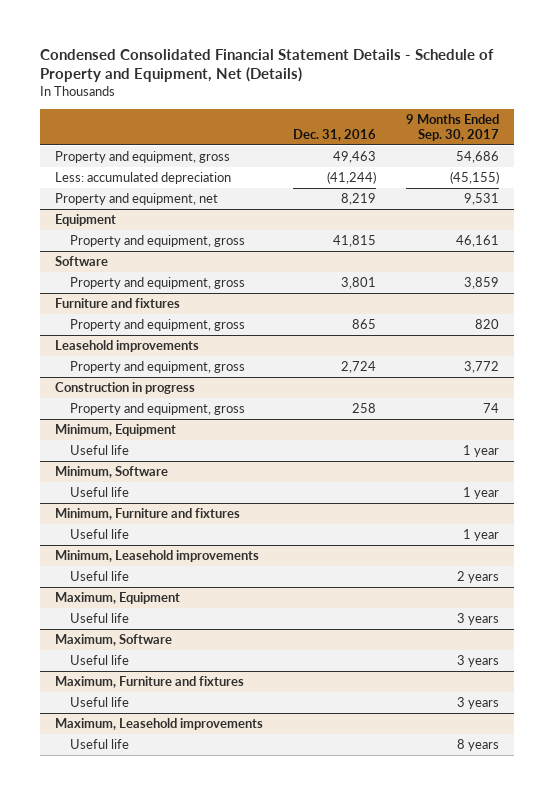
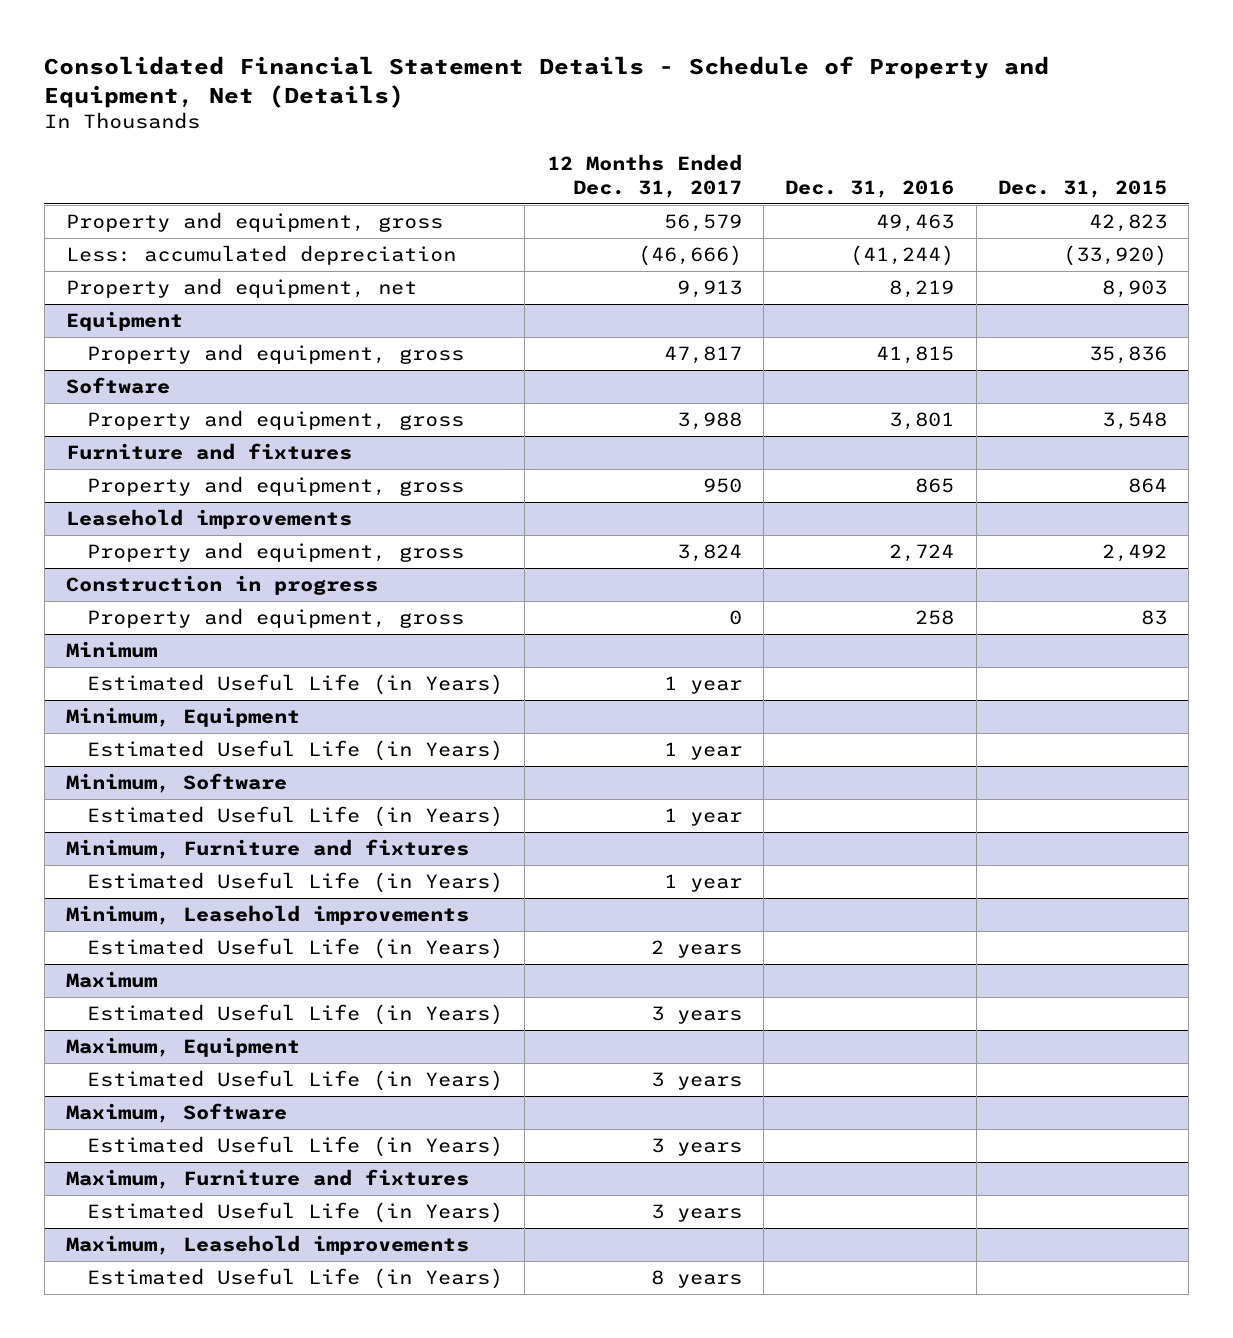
- Condensed Consolidated Financial Statement Details - Schedule of Property and Equipment, Net (Details)
+ Consolidated Financial Statement Details - Schedule of Property and Equipment, Net (Details)
- | Dec. 31, 2016 | 9 Months Ended Sep. 30, 2017
+ | 12 Months Ended Dec. 31, 2017 | Dec. 31, 2016 | Dec. 31, 2015
+ Minimum
+ Estimated Useful Life (in Years) | 1 year | |
@ Minimum, Equipment
- Useful life | | 1 year
+ Estimated Useful Life (in Years) | 1 year | |
@ Minimum, Software
- Useful life | | 1 year
+ Estimated Useful Life (in Years) | 1 year | |
@ Minimum, Furniture and fixtures
- Useful life | | 1 year
+ Estimated Useful Life (in Years) | 1 year | |
@ Minimum, Leasehold improvements
- Useful life | | 2 years
+ Estimated Useful Life (in Years) | 2 years | |
+ Maximum
+ Estimated Useful Life (in Years) | 3 years | |
@ Maximum, Equipment
- Useful life | | 3 years
+ Estimated Useful Life (in Years) | 3 years | |
@ Maximum, Software
- Useful life | | 3 years
+ Estimated Useful Life (in Years) | 3 years | |
@ Maximum, Furniture and fixtures
- Useful life | | 3 years
+ Estimated Useful Life (in Years) | 3 years | |
@ Maximum, Leasehold improvements
- Useful life | | 8 years
+ Estimated Useful Life (in Years) | 8 years | |

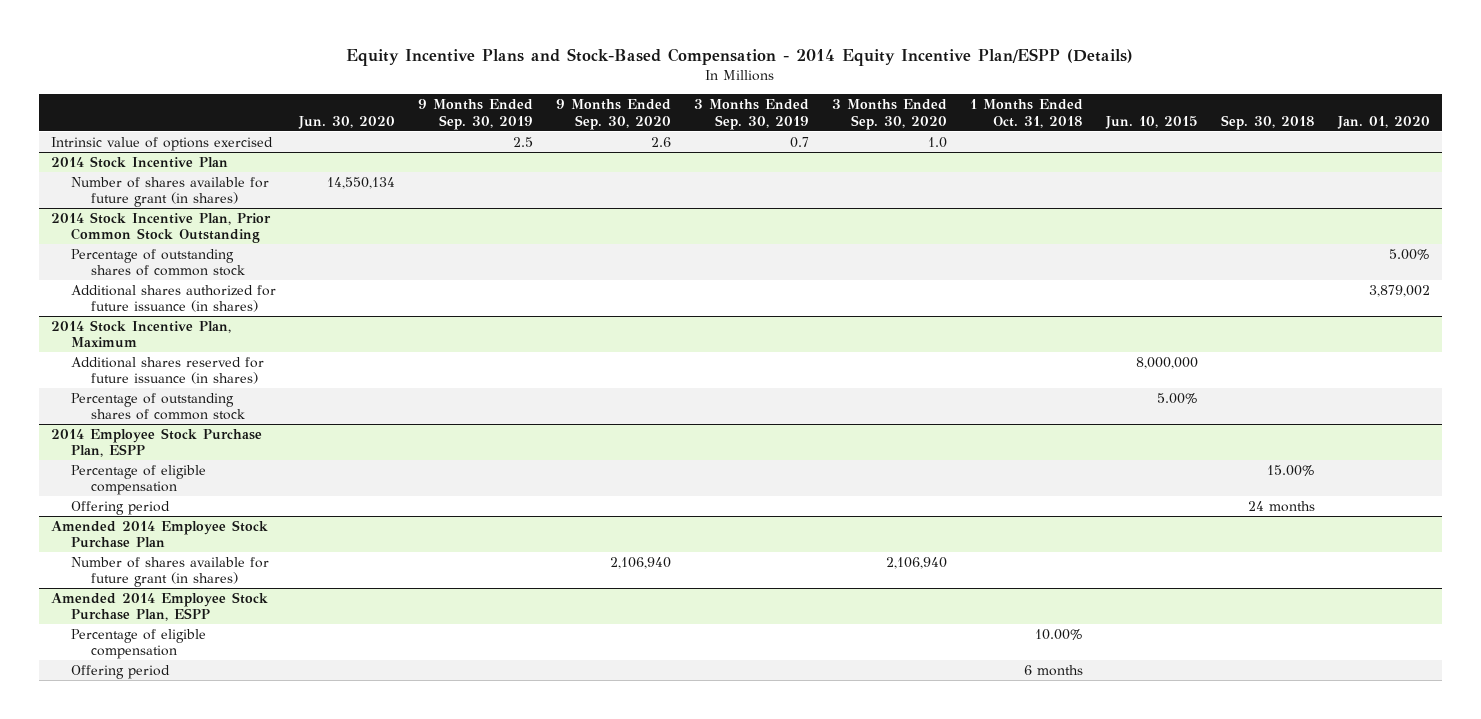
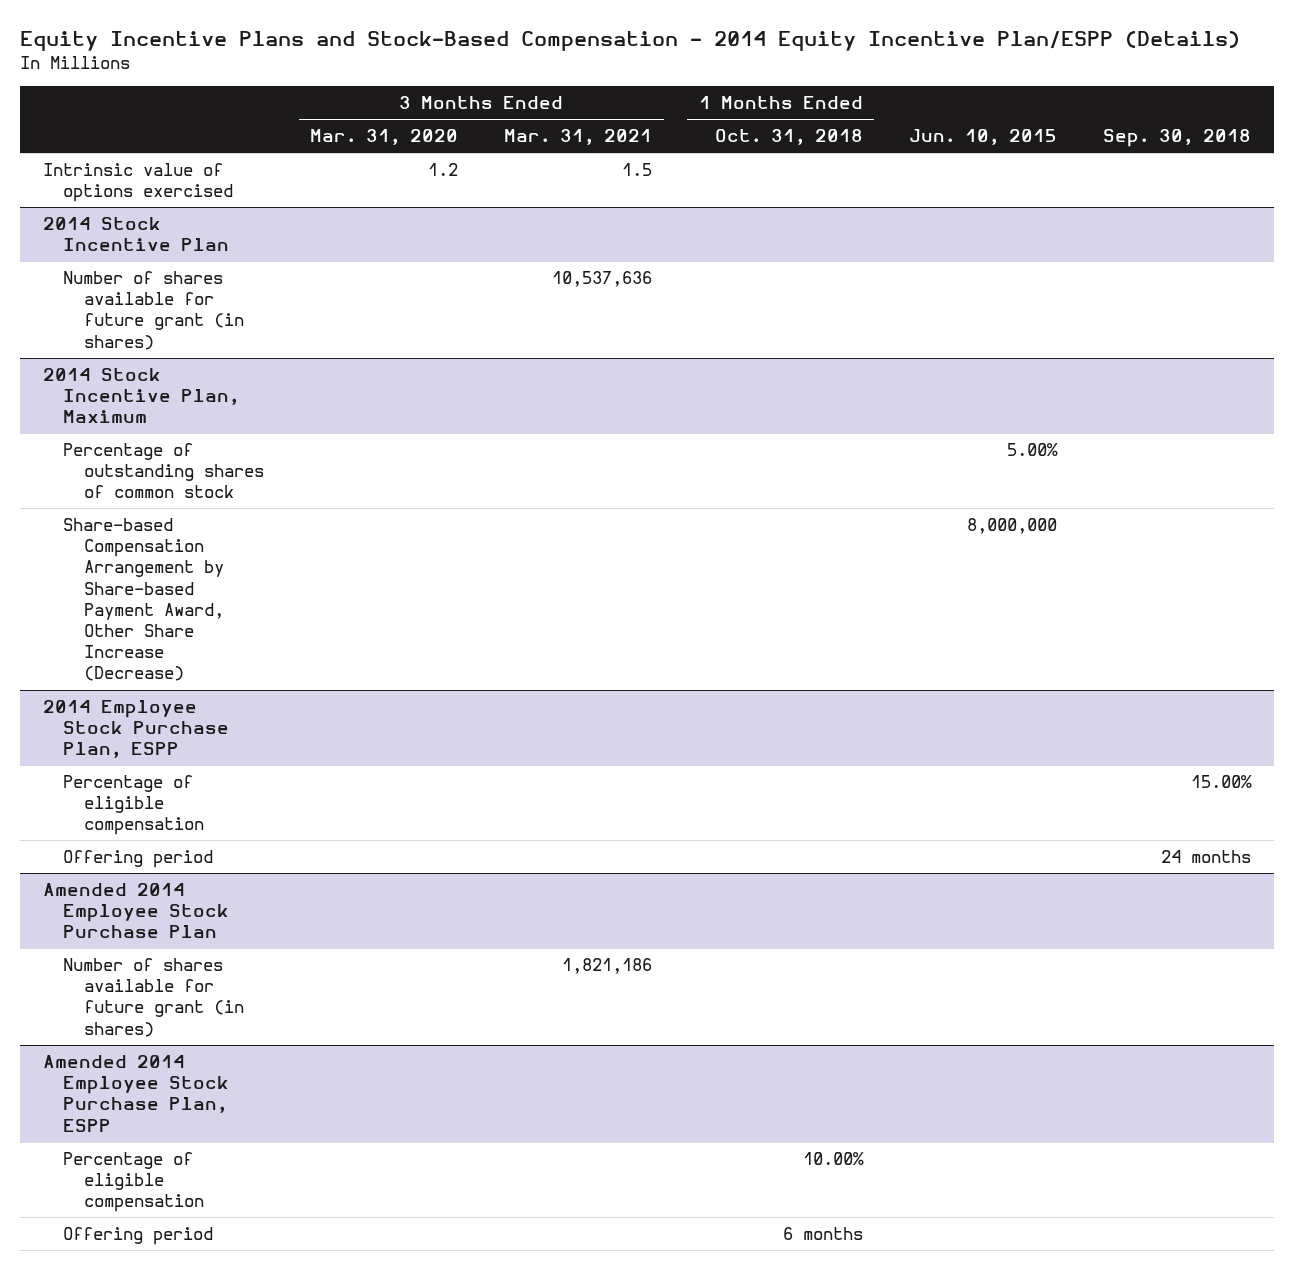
- | Jun. 30, 2020 | 9 Months Ended Sep. 30, 2019 | 9 Months Ended Sep. 30, 2020 | 3 Months Ended Sep. 30, 2019 | 3 Months Ended Sep. 30, 2020 | 1 Months Ended Oct. 31, 2018 | Jun. 10, 2015 | Sep. 30, 2018 | Jan. 01, 2020
+ | 3 Months Ended Mar. 31, 2020 | 3 Months Ended Mar. 31, 2021 | 1 Months Ended Oct. 31, 2018 | Jun. 10, 2015 | Sep. 30, 2018
- 2014 Stock Incentive Plan, Prior Common Stock Outstanding
- Percentage of outstanding shares of common stock | | | | | | | | | 5.00%
- Additional shares authorized for future issuance (in shares) | | | | | | | | | 3,879,002
@ 2014 Stock Incentive Plan, Maximum
- Additional shares reserved for future issuance (in shares) | | | | | | | 8,000,000 | |
+ Share-based Compensation Arrangement by Share-based Payment Award, Other Share Increase (Decrease) | | | | 8,000,000 |

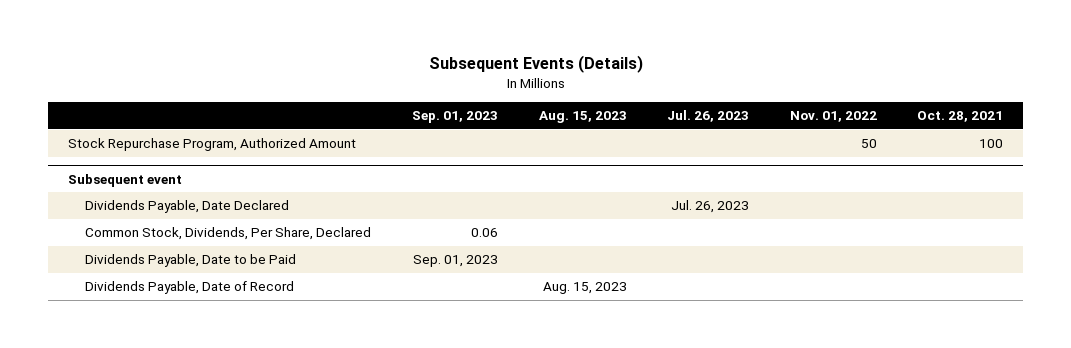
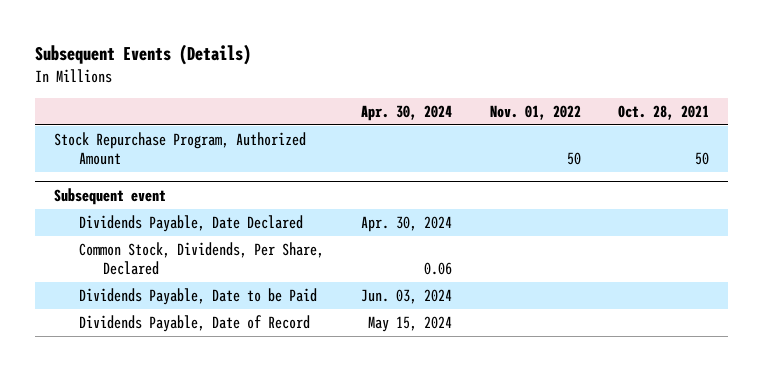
- | Sep. 01, 2023 | Aug. 15, 2023 | Jul. 26, 2023 | Nov. 01, 2022 | Oct. 28, 2021
+ | Apr. 30, 2024 | Nov. 01, 2022 | Oct. 28, 2021
- Stock Repurchase Program, Authorized Amount | | | | 50 | 100
+ Stock Repurchase Program, Authorized Amount | | 50 | 50

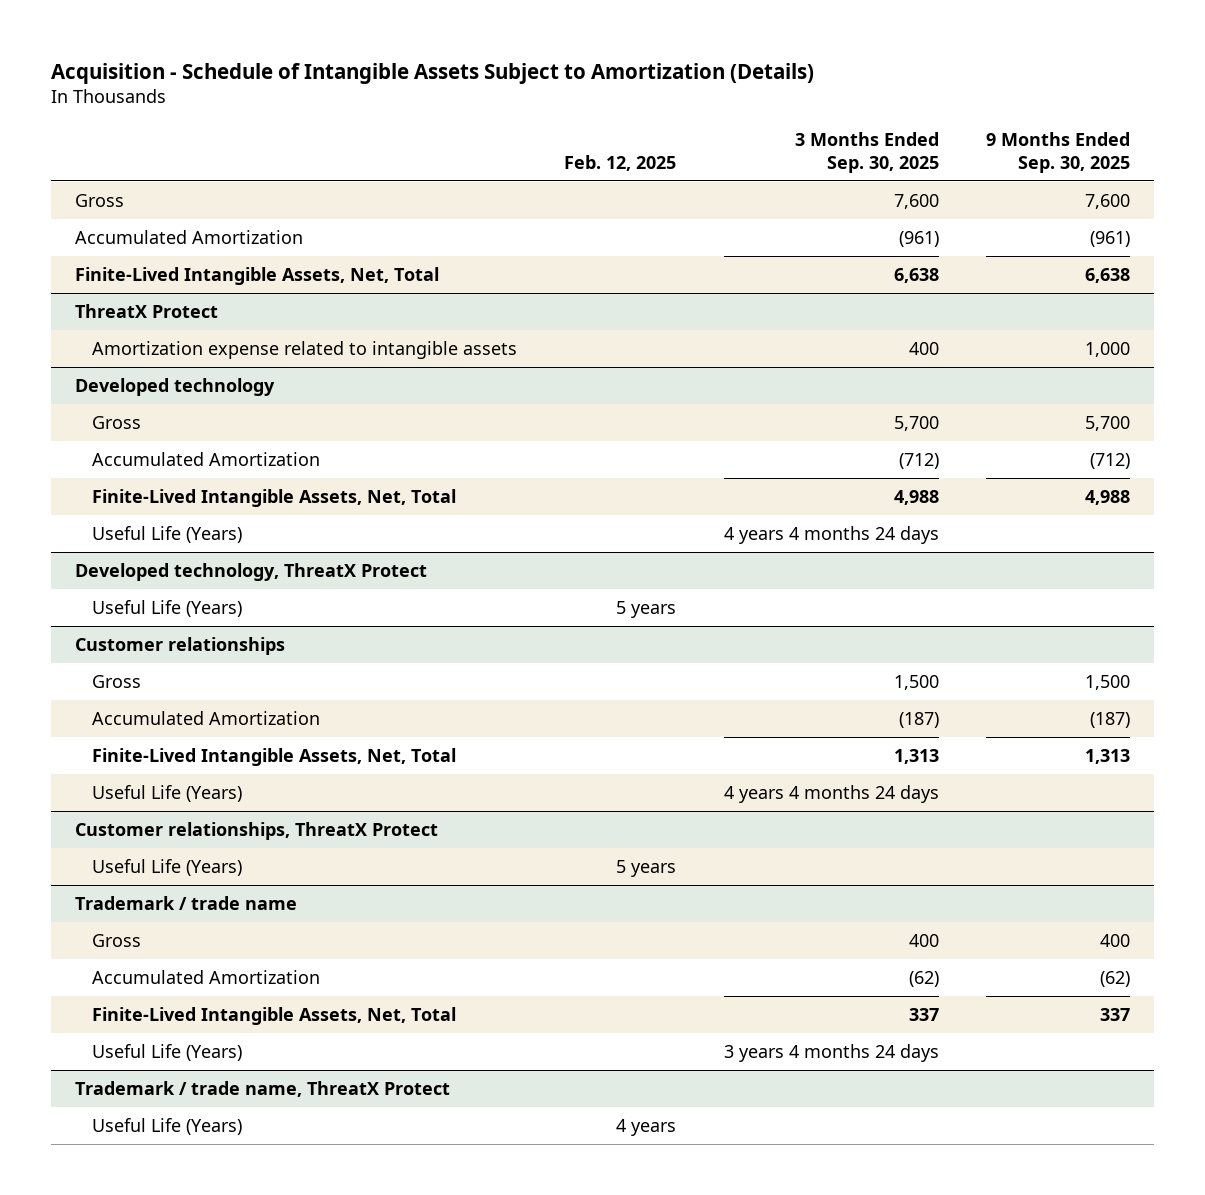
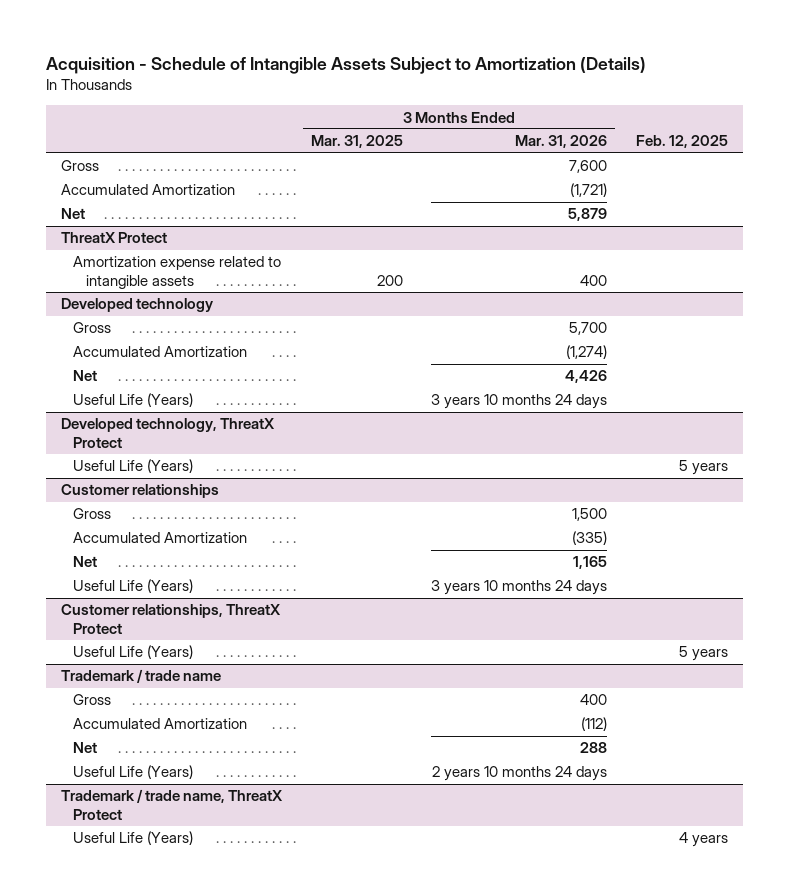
- | Feb. 12, 2025 | 3 Months Ended Sep. 30, 2025 | 9 Months Ended Sep. 30, 2025
+ | 3 Months Ended Mar. 31, 2025 | 3 Months Ended Mar. 31, 2026 | Feb. 12, 2025
- Finite-Lived Intangible Assets, Net, Total | | 6,638 | 6,638
+ Net | | 5,879 |
@ Developed technology
- Finite-Lived Intangible Assets, Net, Total | | 4,988 | 4,988
+ Net | | 4,426 |
@ Customer relationships
- Finite-Lived Intangible Assets, Net, Total | | 1,313 | 1,313
+ Net | | 1,165 |
@ Trademark / trade name
- Finite-Lived Intangible Assets, Net, Total | | 337 | 337
+ Net | | 288 |

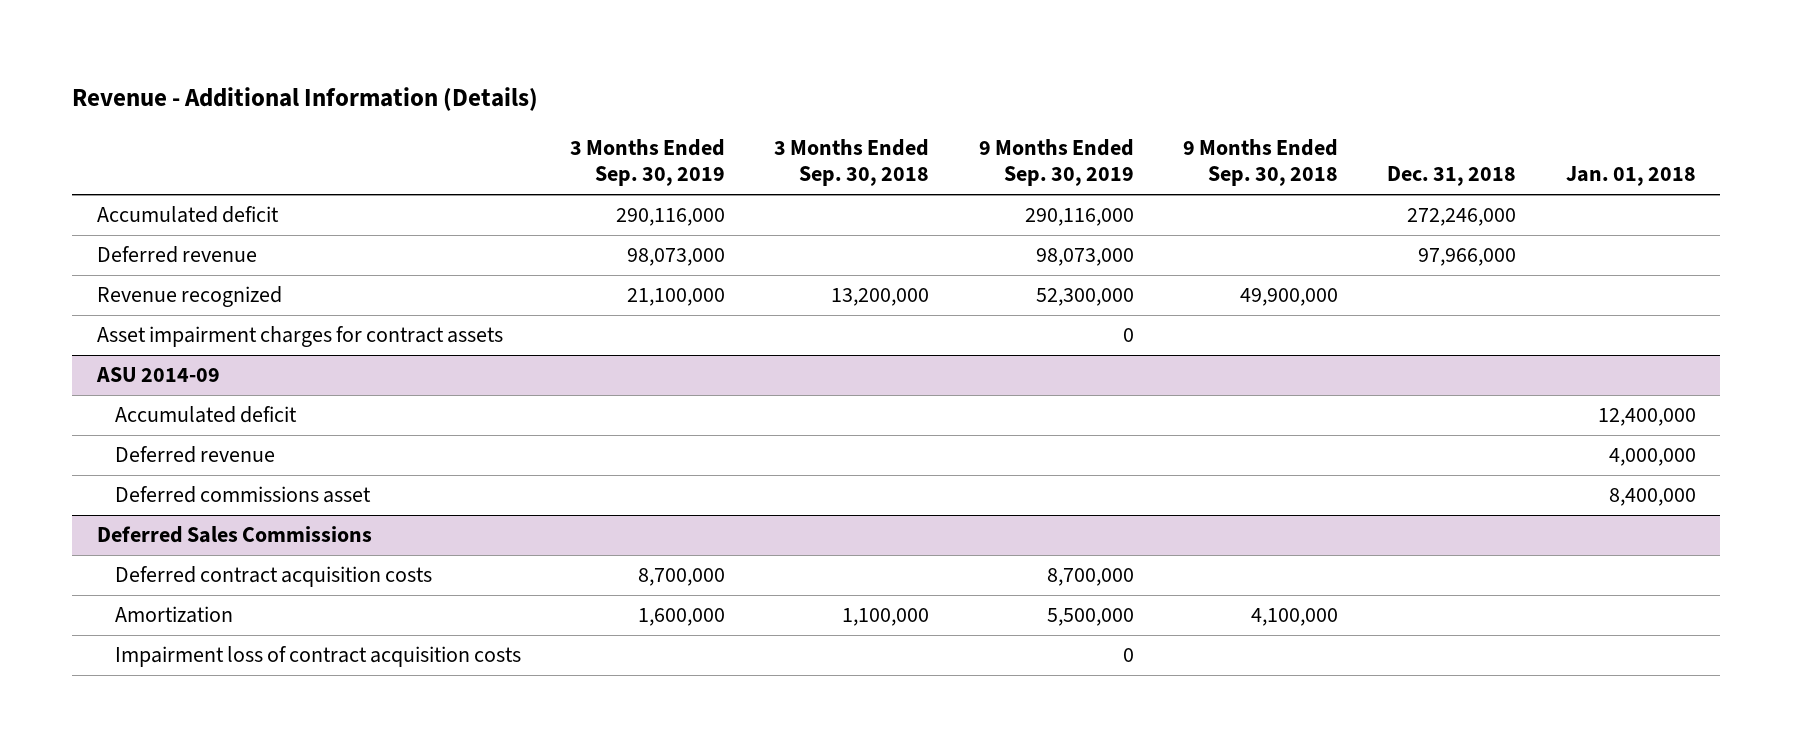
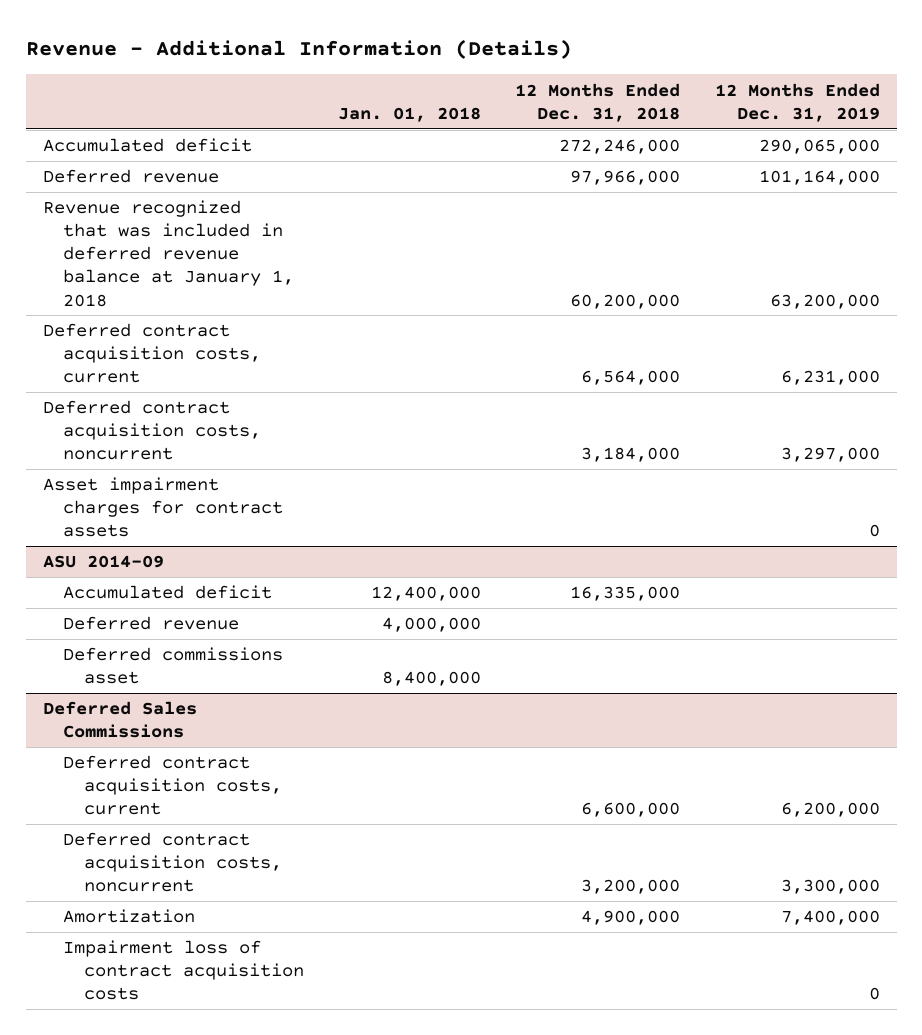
- | 3 Months Ended Sep. 30, 2019 | 3 Months Ended Sep. 30, 2018 | 9 Months Ended Sep. 30, 2019 | 9 Months Ended Sep. 30, 2018 | Dec. 31, 2018 | Jan. 01, 2018
+ | Jan. 01, 2018 | 12 Months Ended Dec. 31, 2018 | 12 Months Ended Dec. 31, 2019
- Revenue recognized | 21,100,000 | 13,200,000 | 52,300,000 | 49,900,000 | |
+ Revenue recognized that was included in deferred revenue balance at January 1, 2018 | | 60,200,000 | 63,200,000
+ Deferred contract acquisition costs, current | | 6,564,000 | 6,231,000
+ Deferred contract acquisition costs, noncurrent | | 3,184,000 | 3,297,000
@ Deferred Sales Commissions
- Deferred contract acquisition costs | 8,700,000 | | 8,700,000 | | |
+ Deferred contract acquisition costs, current | | 6,600,000 | 6,200,000
+ Deferred contract acquisition costs, noncurrent | | 3,200,000 | 3,300,000

